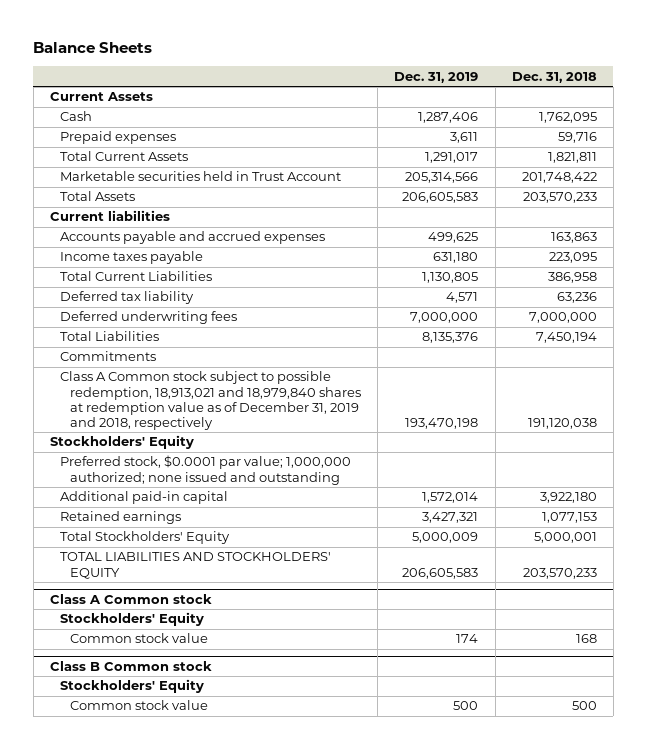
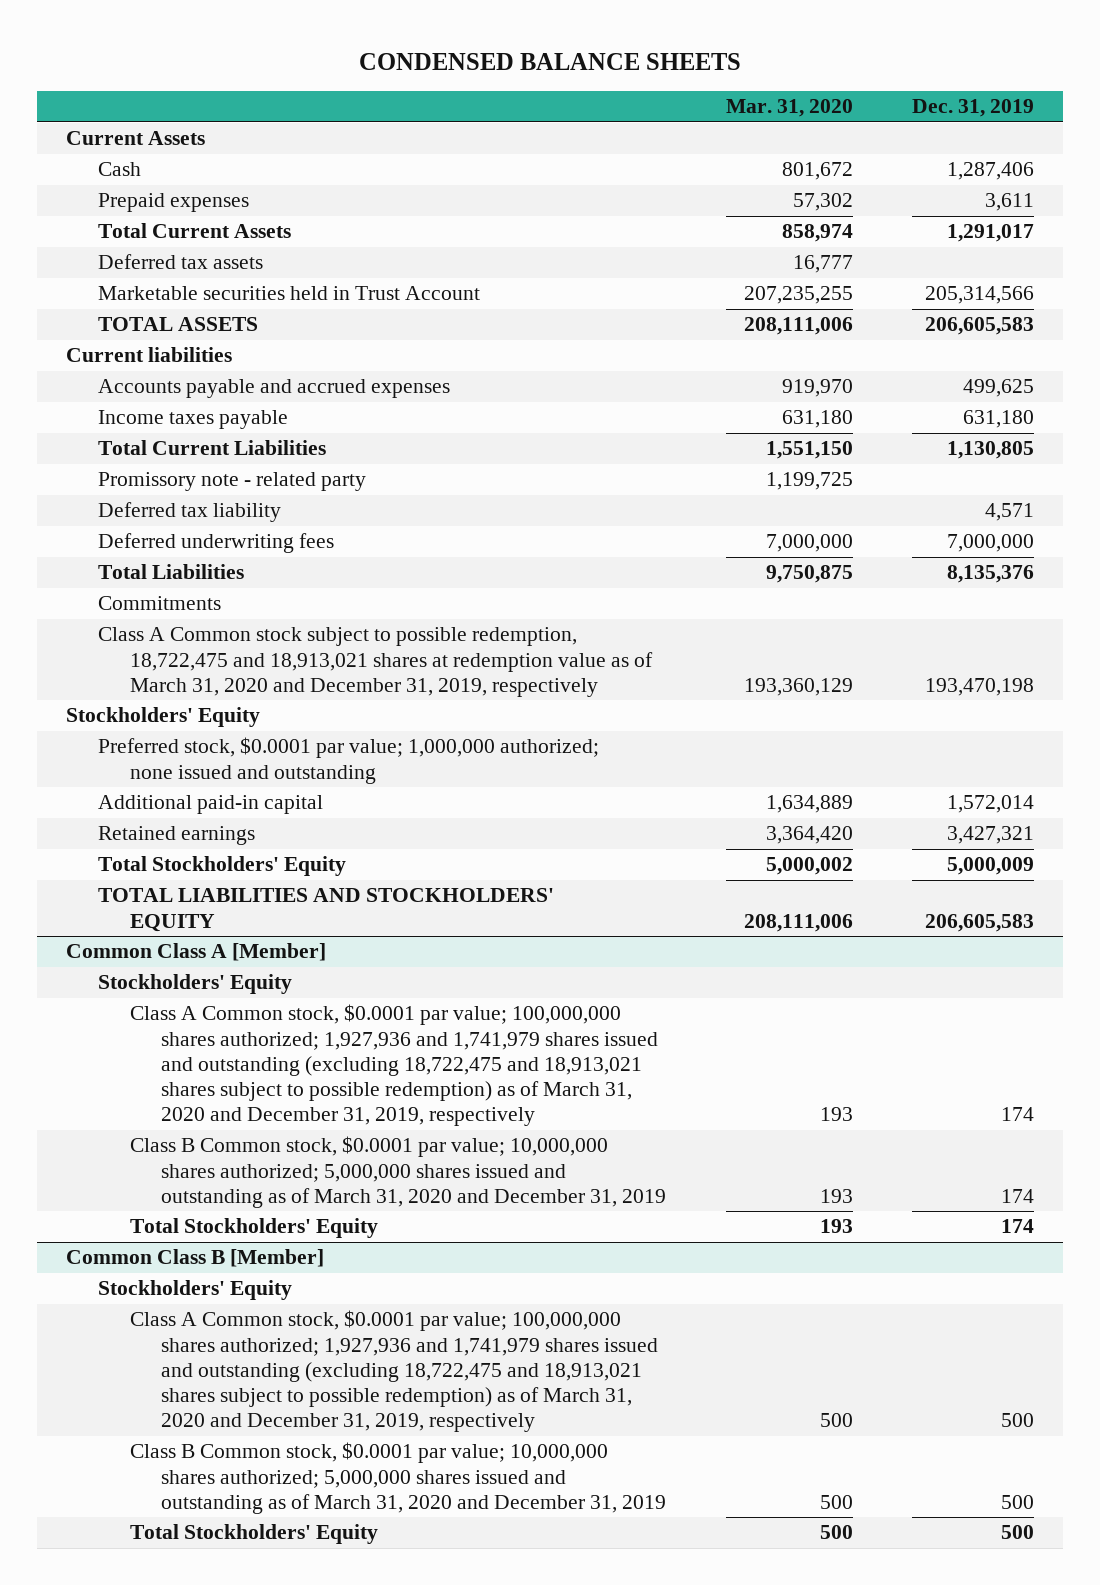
- Balance Sheets
+ CONDENSED BALANCE SHEETS
- | Dec. 31, 2019 | Dec. 31, 2018
+ | Mar. 31, 2020 | Dec. 31, 2019
+ Deferred tax assets | 16,777 |
- Total Assets | 206,605,583 | 203,570,233
+ TOTAL ASSETS | 208,111,006 | 206,605,583
+ Promissory note - related party | 1,199,725 |
- Class A Common stock subject to possible redemption, 18,913,021 and 18,979,840 shares at redemption value as of December 31, 2019 and 2018, respectively | 193,470,198 | 191,120,038
+ Class A Common stock subject to possible redemption, 18,722,475 and 18,913,021 shares at redemption value as of March 31, 2020 and December 31, 2019, respectively | 193,360,129 | 193,470,198
- Class A Common stock
+ Common Class A [Member]
- Common stock value | 174 | 168
- Class B Common stock
+ Class A Common stock, $0.0001 par value; 100,000,000 shares authorized; 1,927,936 and 1,741,979 shares issued and outstanding (excluding 18,722,475 and 18,913,021 shares subject to possible redemption) as of March 31, 2020 and December 31, 2019, respectively | 193 | 174
+ Class B Common stock, $0.0001 par value; 10,000,000 shares authorized; 5,000,000 shares issued and outstanding as of March 31, 2020 and December 31, 2019 | 193 | 174
+ Total Stockholders' Equity | 193 | 174
+ Common Class B [Member]
- Common stock value | 500 | 500
+ Class A Common stock, $0.0001 par value; 100,000,000 shares authorized; 1,927,936 and 1,741,979 shares issued and outstanding (excluding 18,722,475 and 18,913,021 shares subject to possible redemption) as of March 31, 2020 and December 31, 2019, respectively | 500 | 500
+ Class B Common stock, $0.0001 par value; 10,000,000 shares authorized; 5,000,000 shares issued and outstanding as of March 31, 2020 and December 31, 2019 | 500 | 500
+ Total Stockholders' Equity | 500 | 500

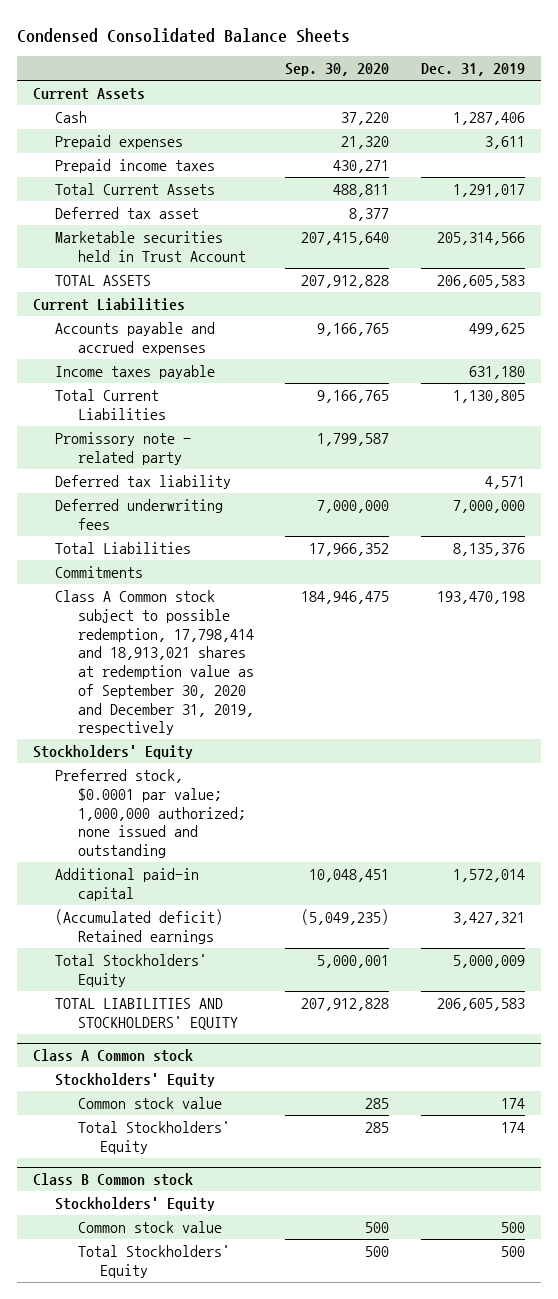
- CONDENSED BALANCE SHEETS
+ Condensed Consolidated Balance Sheets
- | Mar. 31, 2020 | Dec. 31, 2019
+ | Sep. 30, 2020 | Dec. 31, 2019
+ Prepaid income taxes | 430,271 |
- Deferred tax assets | 16,777 |
+ Deferred tax asset | 8,377 |
- Current liabilities
+ Current Liabilities
- Class A Common stock subject to possible redemption, 18,722,475 and 18,913,021 shares at redemption value as of March 31, 2020 and December 31, 2019, respectively | 193,360,129 | 193,470,198
+ Class A Common stock subject to possible redemption, 17,798,414 and 18,913,021 shares at redemption value as of September 30, 2020 and December 31, 2019, respectively | 184,946,475 | 193,470,198
- Retained earnings | 3,364,420 | 3,427,321
+ (Accumulated deficit) Retained earnings | (5,049,235) | 3,427,321
- Common Class A [Member]
+ Class A Common stock
- Class A Common stock, $0.0001 par value; 100,000,000 shares authorized; 1,927,936 and 1,741,979 shares issued and outstanding (excluding 18,722,475 and 18,913,021 shares subject to possible redemption) as of March 31, 2020 and December 31, 2019, respectively | 193 | 174
- Class B Common stock, $0.0001 par value; 10,000,000 shares authorized; 5,000,000 shares issued and outstanding as of March 31, 2020 and December 31, 2019 | 193 | 174
+ Common stock value | 285 | 174
- Common Class B [Member]
+ Class B Common stock
- Class A Common stock, $0.0001 par value; 100,000,000 shares authorized; 1,927,936 and 1,741,979 shares issued and outstanding (excluding 18,722,475 and 18,913,021 shares subject to possible redemption) as of March 31, 2020 and December 31, 2019, respectively | 500 | 500
- Class B Common stock, $0.0001 par value; 10,000,000 shares authorized; 5,000,000 shares issued and outstanding as of March 31, 2020 and December 31, 2019 | 500 | 500
+ Common stock value | 500 | 500

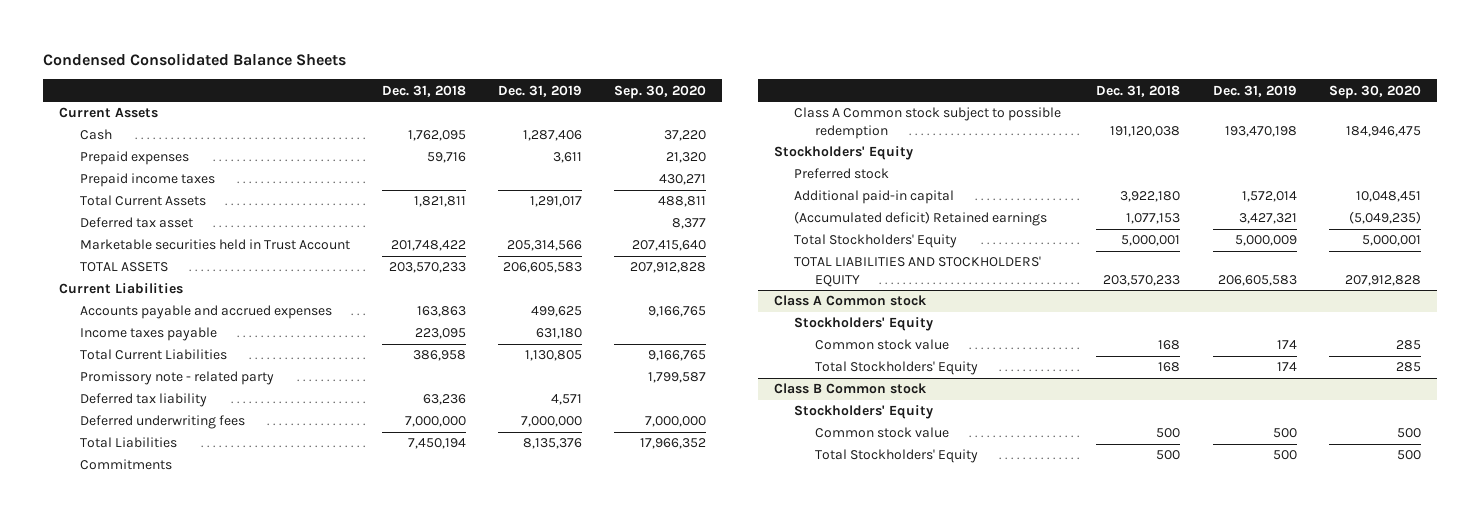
- | Sep. 30, 2020 | Dec. 31, 2019
+ | Dec. 31, 2018 | Dec. 31, 2019 | Sep. 30, 2020
- Class A Common stock subject to possible redemption, 17,798,414 and 18,913,021 shares at redemption value as of September 30, 2020 and December 31, 2019, respectively | 184,946,475 | 193,470,198
+ Class A Common stock subject to possible redemption | 191,120,038 | 193,470,198 | 184,946,475
- Preferred stock, $0.0001 par value; 1,000,000 authorized; none issued and outstanding
+ Preferred stock

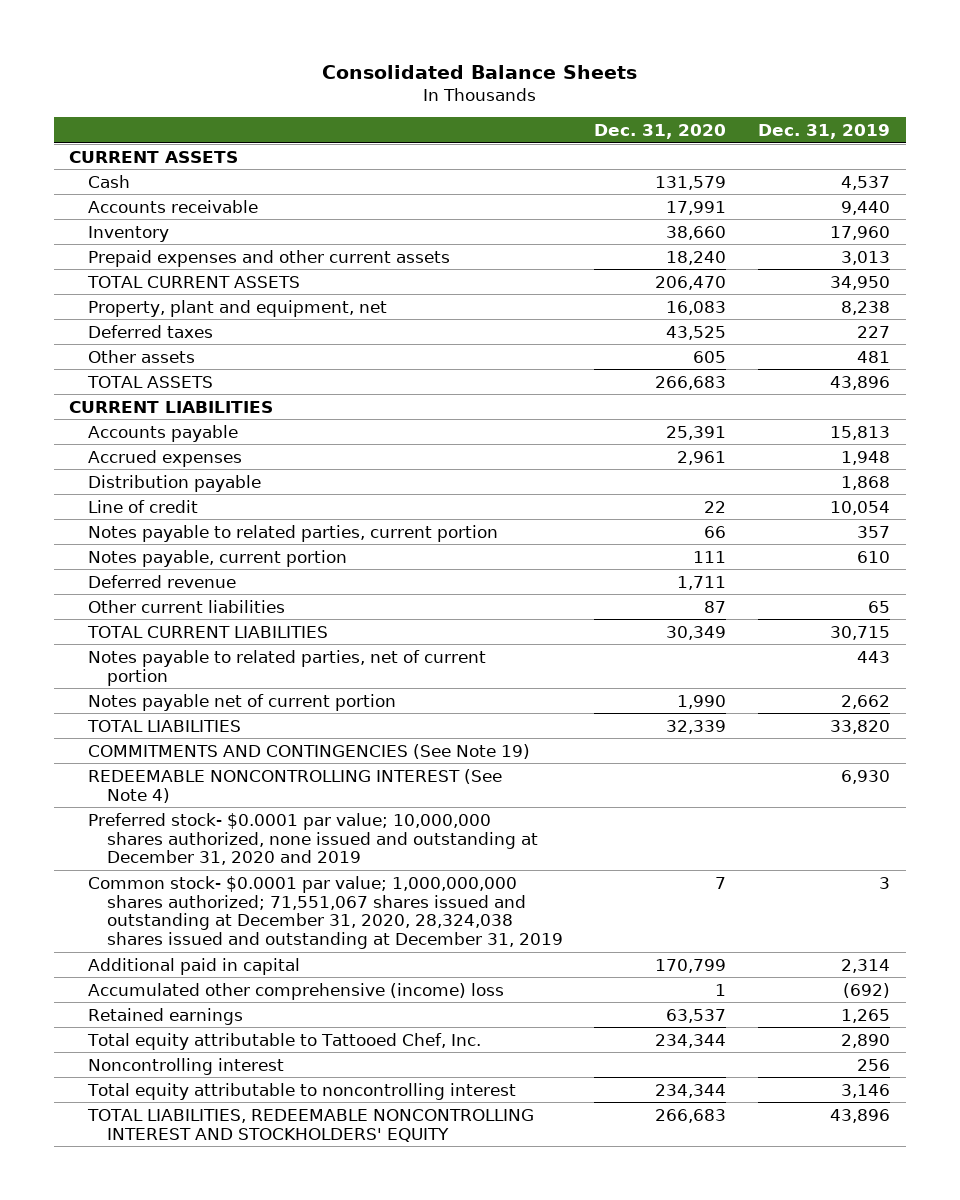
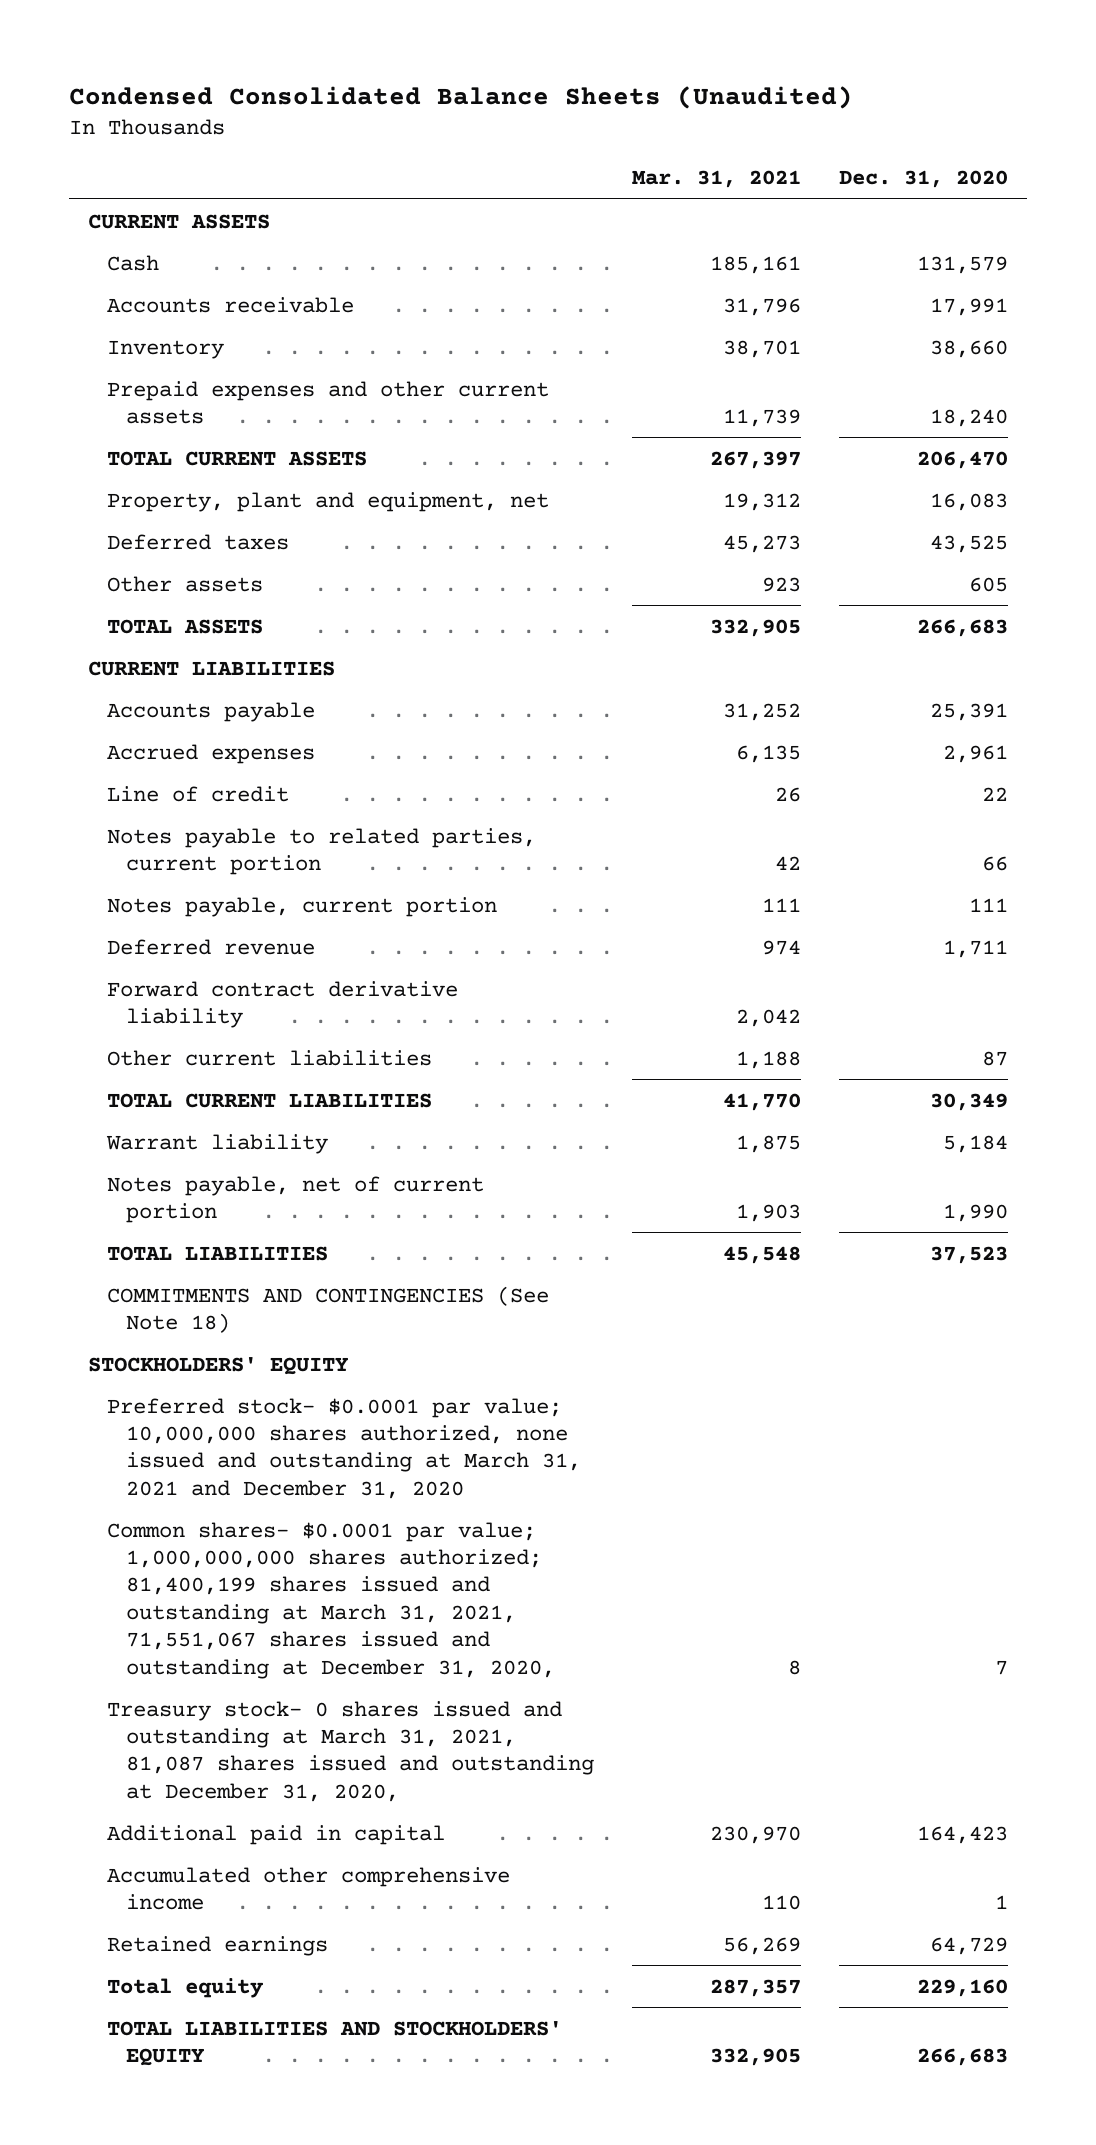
- Consolidated Balance Sheets
+ Condensed Consolidated Balance Sheets (Unaudited)
- | Dec. 31, 2020 | Dec. 31, 2019
+ | Mar. 31, 2021 | Dec. 31, 2020
- Distribution payable | | 1,868
+ Forward contract derivative liability | 2,042 |
- Notes payable to related parties, net of current portion | | 443
- Notes payable net of current portion | 1,990 | 2,662
- TOTAL LIABILITIES | 32,339 | 33,820
- COMMITMENTS AND CONTINGENCIES (See Note 19)
- REDEEMABLE NONCONTROLLING INTEREST (See Note 4) | | 6,930
- Preferred stock- $0.0001 par value; 10,000,000 shares authorized, none issued and outstanding at December 31, 2020 and 2019
- Common stock- $0.0001 par value; 1,000,000,000 shares authorized; 71,551,067 shares issued and outstanding at December 31, 2020, 28,324,038 shares issued and outstanding at December 31, 2019 | 7 | 3
- Additional paid in capital | 170,799 | 2,314
- Accumulated other comprehensive (income) loss | 1 | (692)
- Retained earnings | 63,537 | 1,265
- Total equity attributable to Tattooed Chef, Inc. | 234,344 | 2,890
- Noncontrolling interest | | 256
- Total equity attributable to noncontrolling interest | 234,344 | 3,146
- TOTAL LIABILITIES, REDEEMABLE NONCONTROLLING INTEREST AND STOCKHOLDERS' EQUITY | 266,683 | 43,896
+ Warrant liability | 1,875 | 5,184
+ Notes payable, net of current portion | 1,903 | 1,990
+ TOTAL LIABILITIES | 45,548 | 37,523
+ COMMITMENTS AND CONTINGENCIES (See Note 18)
+ STOCKHOLDERS' EQUITY
+ Preferred stock- $0.0001 par value; 10,000,000 shares authorized, none issued and outstanding at March 31, 2021 and December 31, 2020
+ Common shares- $0.0001 par value; 1,000,000,000 shares authorized; 81,400,199 shares issued and outstanding at March 31, 2021, 71,551,067 shares issued and outstanding at December 31, 2020, | 8 | 7
+ Treasury stock- 0 shares issued and outstanding at March 31, 2021, 81,087 shares issued and outstanding at December 31, 2020,
+ Additional paid in capital | 230,970 | 164,423
+ Accumulated other comprehensive income | 110 | 1
+ Retained earnings | 56,269 | 64,729
+ Total equity | 287,357 | 229,160
+ TOTAL LIABILITIES AND STOCKHOLDERS' EQUITY | 332,905 | 266,683

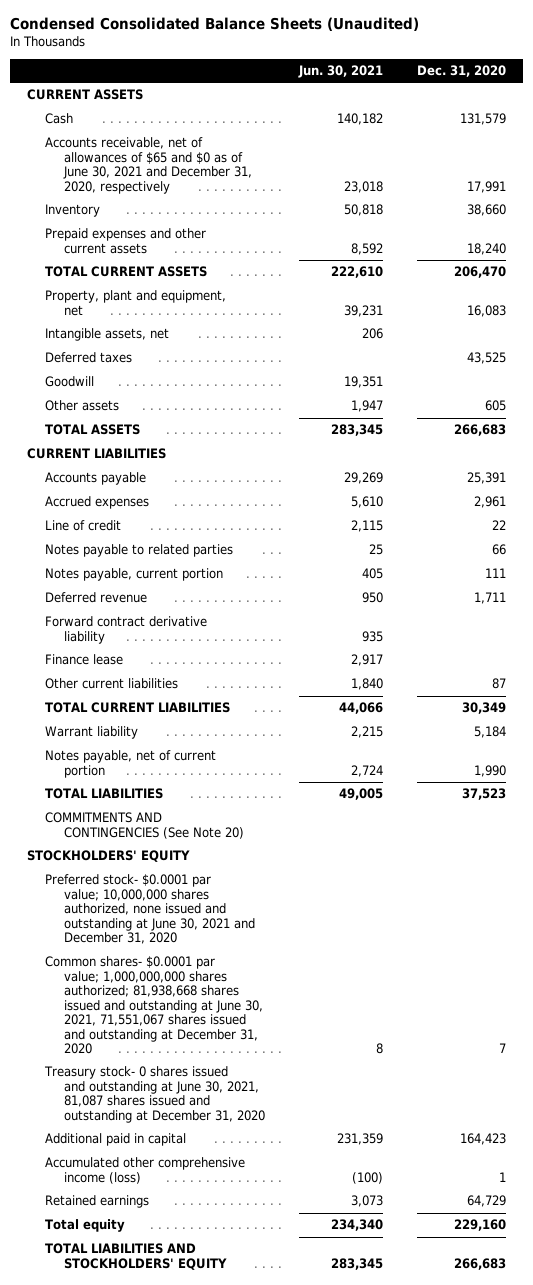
- | Mar. 31, 2021 | Dec. 31, 2020
+ | Jun. 30, 2021 | Dec. 31, 2020
- Accounts receivable | 31,796 | 17,991
+ Accounts receivable, net of allowances of $65 and $0 as of June 30, 2021 and December 31, 2020, respectively | 23,018 | 17,991
+ Intangible assets, net | 206 |
+ Goodwill | 19,351 |
- Notes payable to related parties, current portion | 42 | 66
+ Notes payable to related parties | 25 | 66
+ Finance lease | 2,917 |
- COMMITMENTS AND CONTINGENCIES (See Note 18)
+ COMMITMENTS AND CONTINGENCIES (See Note 20)
- Preferred stock- $0.0001 par value; 10,000,000 shares authorized, none issued and outstanding at March 31, 2021 and December 31, 2020
- Common shares- $0.0001 par value; 1,000,000,000 shares authorized; 81,400,199 shares issued and outstanding at March 31, 2021, 71,551,067 shares issued and outstanding at December 31, 2020, | 8 | 7
- Treasury stock- 0 shares issued and outstanding at March 31, 2021, 81,087 shares issued and outstanding at December 31, 2020,
+ Preferred stock- $0.0001 par value; 10,000,000 shares authorized, none issued and outstanding at June 30, 2021 and December 31, 2020
+ Common shares- $0.0001 par value; 1,000,000,000 shares authorized; 81,938,668 shares issued and outstanding at June 30, 2021, 71,551,067 shares issued and outstanding at December 31, 2020 | 8 | 7
+ Treasury stock- 0 shares issued and outstanding at June 30, 2021, 81,087 shares issued and outstanding at December 31, 2020
- Accumulated other comprehensive income | 110 | 1
+ Accumulated other comprehensive income (loss) | (100) | 1

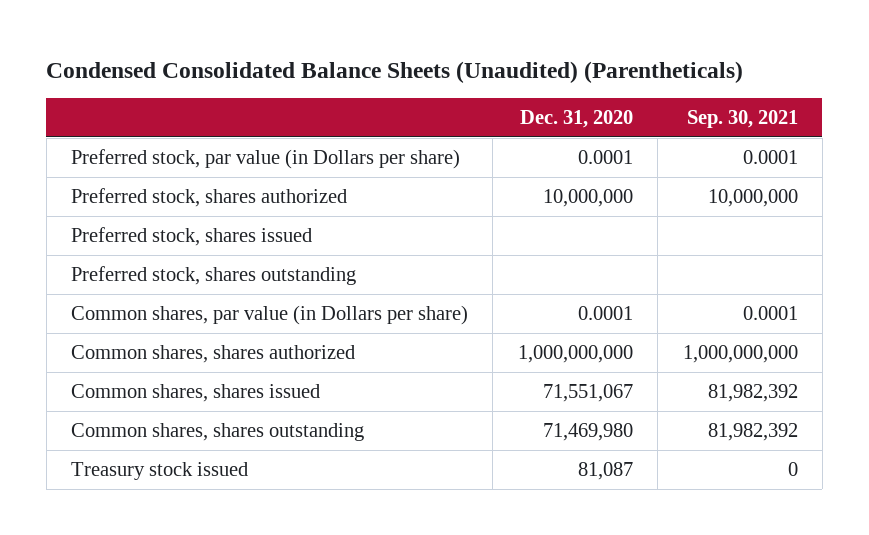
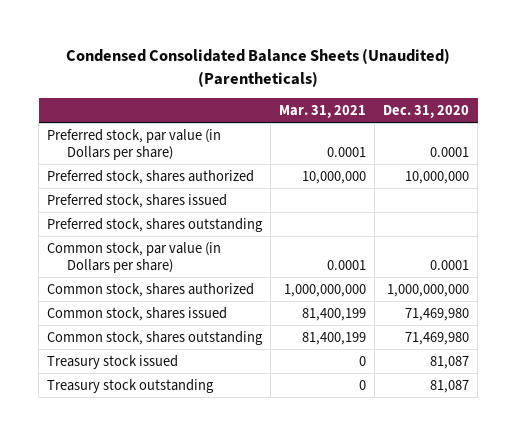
- | Dec. 31, 2020 | Sep. 30, 2021
+ | Mar. 31, 2021 | Dec. 31, 2020
- Common shares, par value (in Dollars per share) | 0.0001 | 0.0001
- Common shares, shares authorized | 1,000,000,000 | 1,000,000,000
- Common shares, shares issued | 71,551,067 | 81,982,392
- Common shares, shares outstanding | 71,469,980 | 81,982,392
+ Common stock, par value (in Dollars per share) | 0.0001 | 0.0001
+ Common stock, shares authorized | 1,000,000,000 | 1,000,000,000
+ Common stock, shares issued | 81,400,199 | 71,469,980
+ Common stock, shares outstanding | 81,400,199 | 71,469,980
+ Treasury stock outstanding | 0 | 81,087

